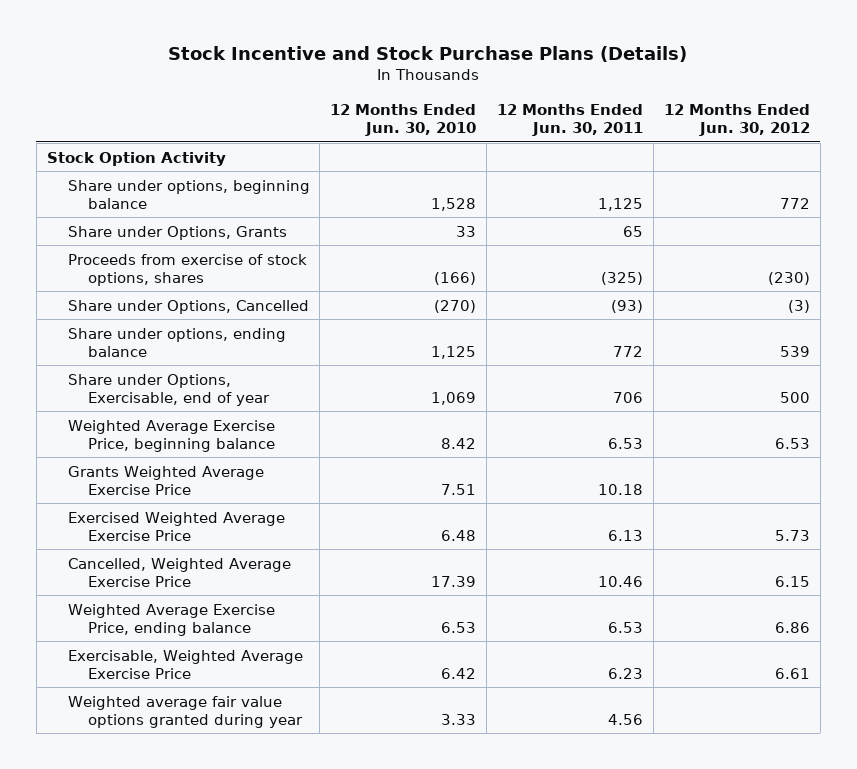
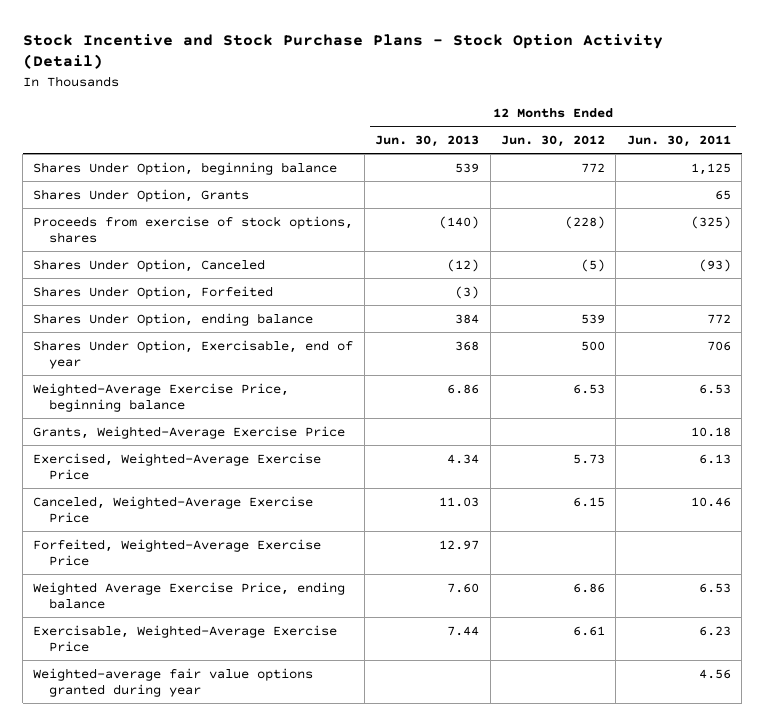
- Stock Incentive and Stock Purchase Plans (Details)
+ Stock Incentive and Stock Purchase Plans - Stock Option Activity (Detail)
- | 12 Months Ended Jun. 30, 2010 | 12 Months Ended Jun. 30, 2011 | 12 Months Ended Jun. 30, 2012
+ | 12 Months Ended Jun. 30, 2013 | 12 Months Ended Jun. 30, 2012 | 12 Months Ended Jun. 30, 2011
- Stock Option Activity
- Share under options, beginning balance | 1,528 | 1,125 | 772
- Share under Options, Grants | 33 | 65 |
- Proceeds from exercise of stock options, shares | (166) | (325) | (230)
- Share under Options, Cancelled | (270) | (93) | (3)
- Share under options, ending balance | 1,125 | 772 | 539
- Share under Options, Exercisable, end of year | 1,069 | 706 | 500
- Weighted Average Exercise Price, beginning balance | 8.42 | 6.53 | 6.53
- Grants Weighted Average Exercise Price | 7.51 | 10.18 |
- Exercised Weighted Average Exercise Price | 6.48 | 6.13 | 5.73
- Cancelled, Weighted Average Exercise Price | 17.39 | 10.46 | 6.15
+ Shares Under Option, beginning balance | 539 | 772 | 1,125
+ Shares Under Option, Grants | | | 65
+ Proceeds from exercise of stock options, shares | (140) | (228) | (325)
+ Shares Under Option, Canceled | (12) | (5) | (93)
+ Shares Under Option, Forfeited | (3) | |
+ Shares Under Option, ending balance | 384 | 539 | 772
+ Shares Under Option, Exercisable, end of year | 368 | 500 | 706
+ Weighted-Average Exercise Price, beginning balance | 6.86 | 6.53 | 6.53
+ Grants, Weighted-Average Exercise Price | | | 10.18
+ Exercised, Weighted-Average Exercise Price | 4.34 | 5.73 | 6.13
+ Canceled, Weighted-Average Exercise Price | 11.03 | 6.15 | 10.46
+ Forfeited, Weighted-Average Exercise Price | 12.97 | |
- Exercisable, Weighted Average Exercise Price | 6.42 | 6.23 | 6.61
- Weighted average fair value options granted during year | 3.33 | 4.56 |
+ Exercisable, Weighted-Average Exercise Price | 7.44 | 6.61 | 6.23
+ Weighted-average fair value options granted during year | | | 4.56

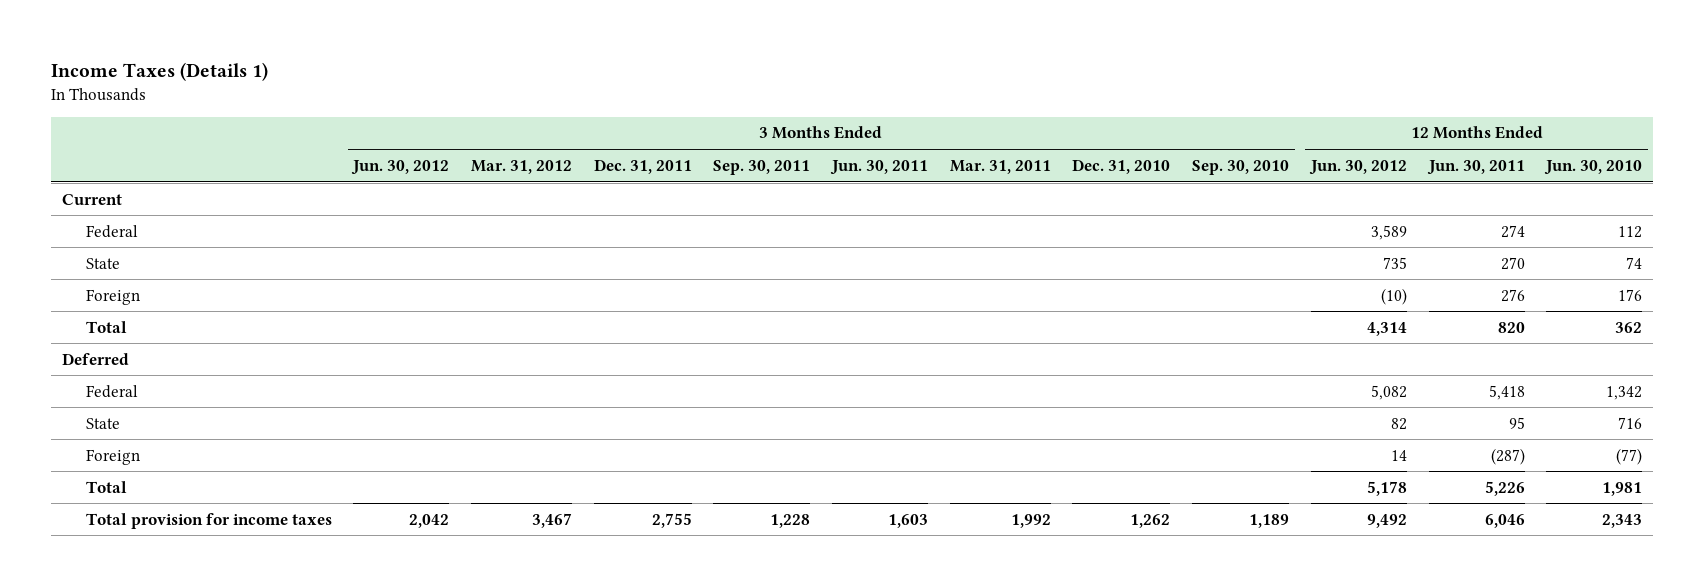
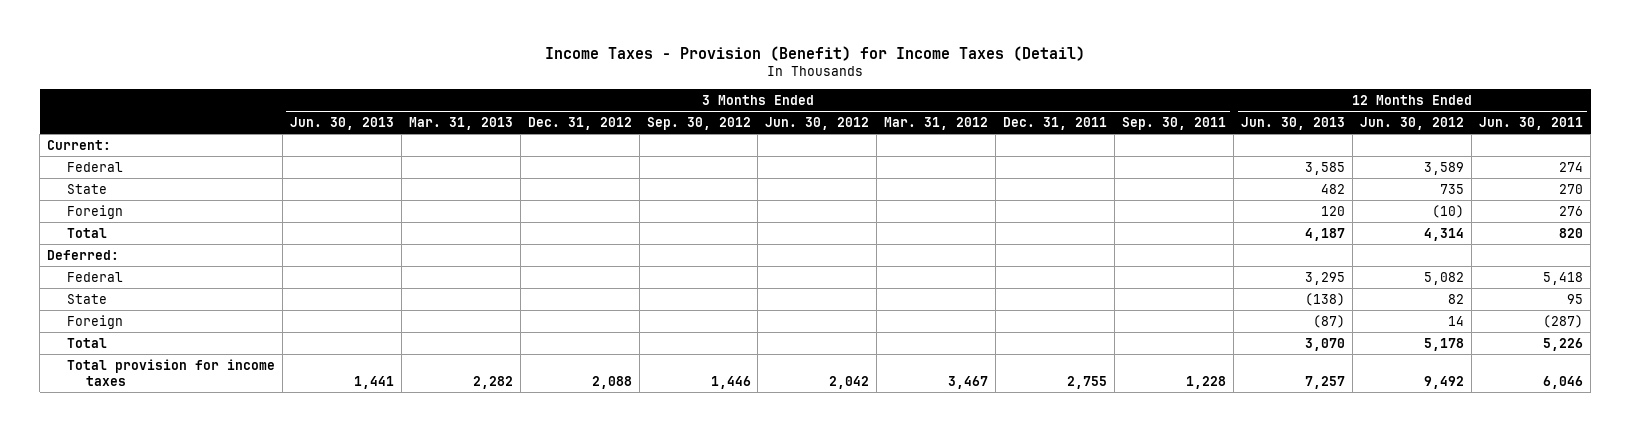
- Income Taxes (Details 1)
+ Income Taxes - Provision (Benefit) for Income Taxes (Detail)
- | 3 Months Ended Jun. 30, 2012 | 3 Months Ended Mar. 31, 2012 | 3 Months Ended Dec. 31, 2011 | 3 Months Ended Sep. 30, 2011 | 3 Months Ended Jun. 30, 2011 | 3 Months Ended Mar. 31, 2011 | 3 Months Ended Dec. 31, 2010 | 3 Months Ended Sep. 30, 2010 | 12 Months Ended Jun. 30, 2012 | 12 Months Ended Jun. 30, 2011 | 12 Months Ended Jun. 30, 2010
+ | 3 Months Ended Jun. 30, 2013 | 3 Months Ended Mar. 31, 2013 | 3 Months Ended Dec. 31, 2012 | 3 Months Ended Sep. 30, 2012 | 3 Months Ended Jun. 30, 2012 | 3 Months Ended Mar. 31, 2012 | 3 Months Ended Dec. 31, 2011 | 3 Months Ended Sep. 30, 2011 | 12 Months Ended Jun. 30, 2013 | 12 Months Ended Jun. 30, 2012 | 12 Months Ended Jun. 30, 2011
- Current
+ Current:
- Deferred
+ Deferred:

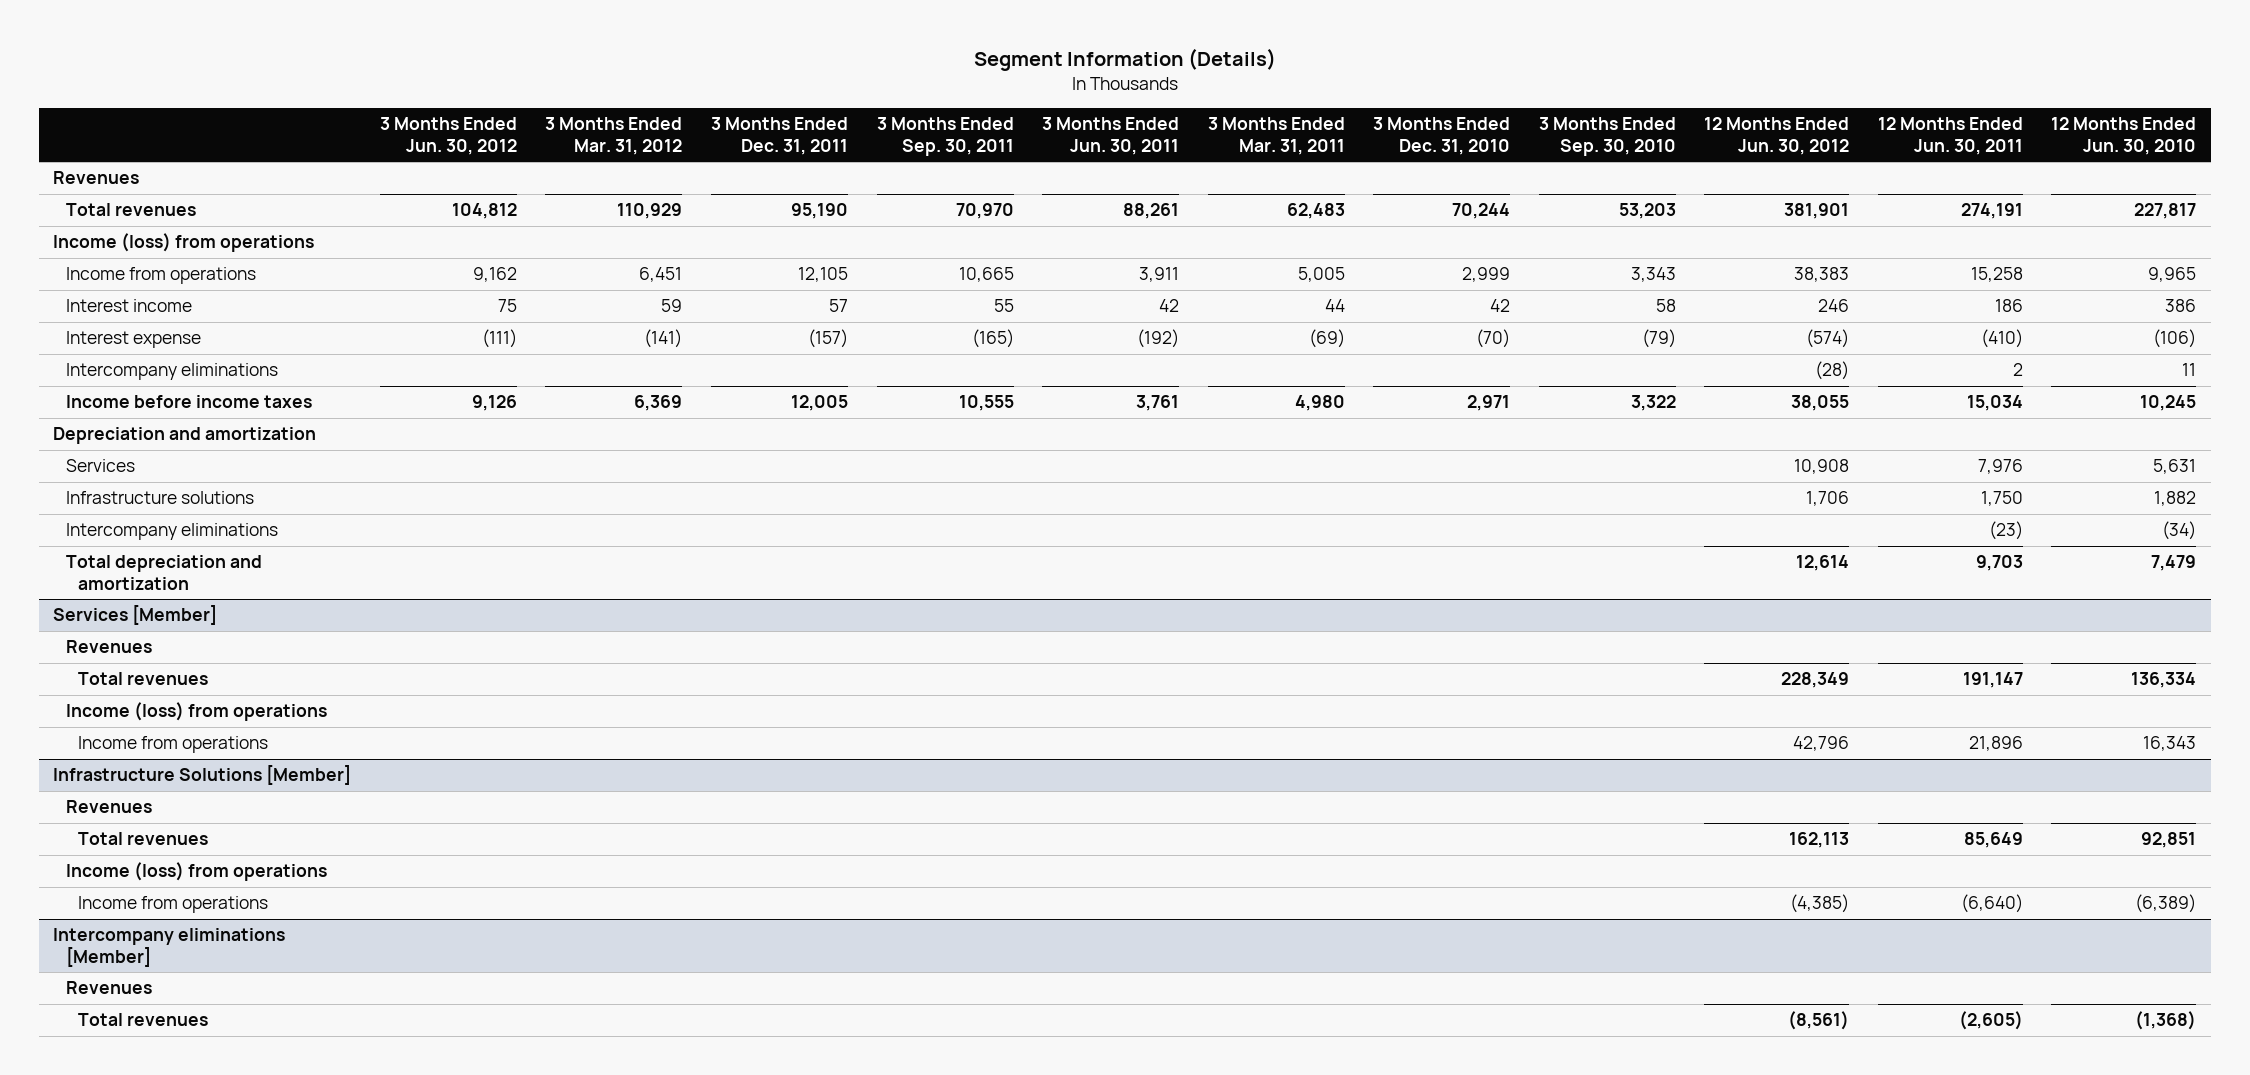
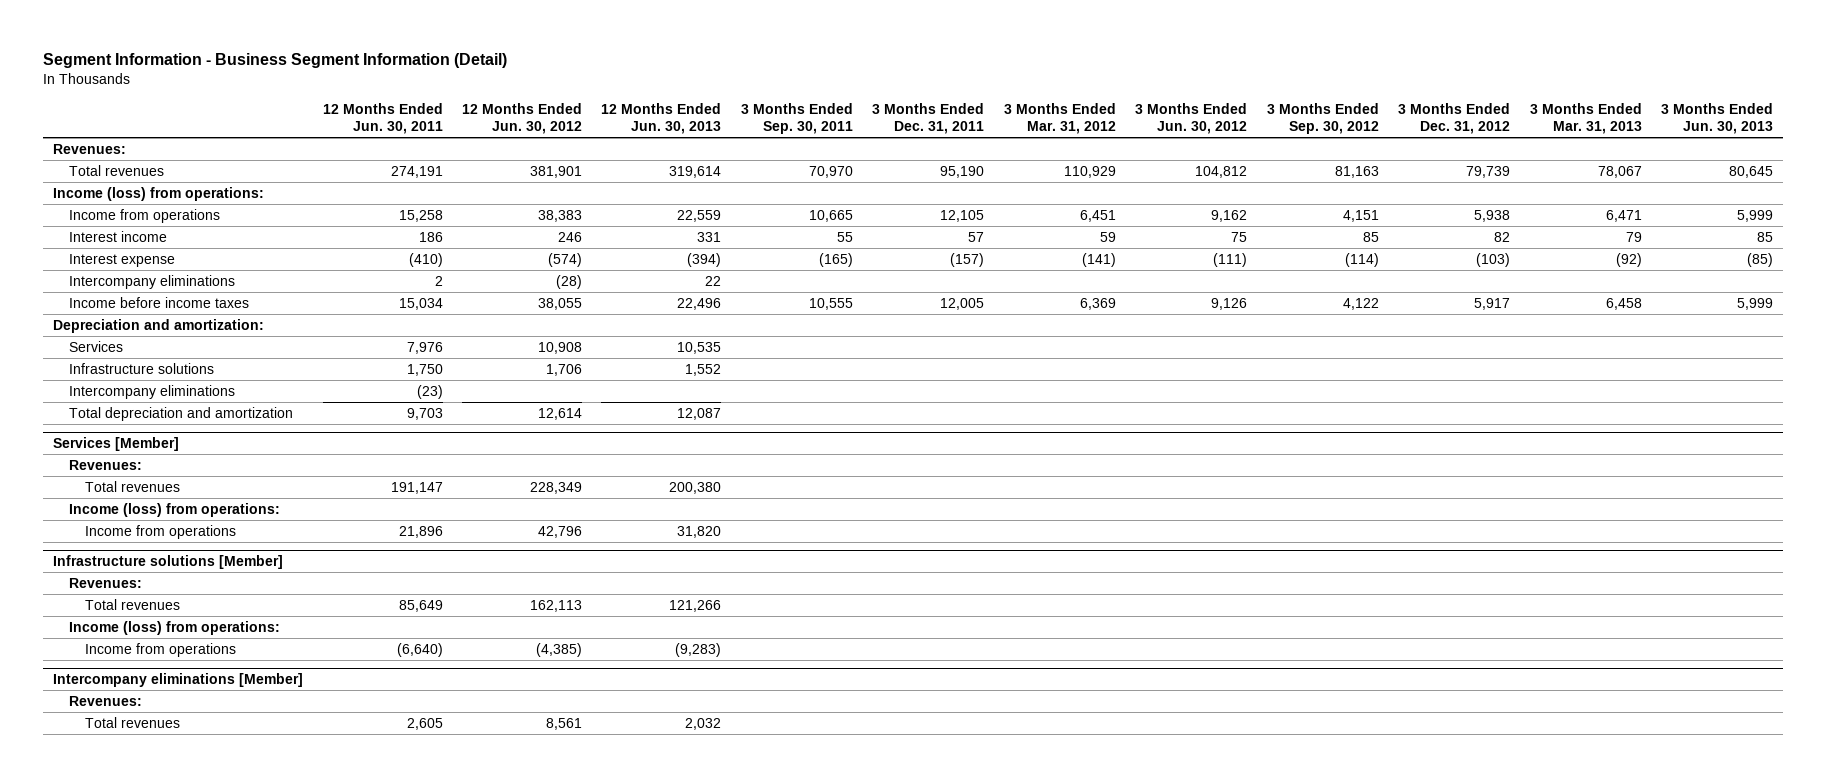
- Segment Information (Details)
+ Segment Information - Business Segment Information (Detail)
- | 3 Months Ended Jun. 30, 2012 | 3 Months Ended Mar. 31, 2012 | 3 Months Ended Dec. 31, 2011 | 3 Months Ended Sep. 30, 2011 | 3 Months Ended Jun. 30, 2011 | 3 Months Ended Mar. 31, 2011 | 3 Months Ended Dec. 31, 2010 | 3 Months Ended Sep. 30, 2010 | 12 Months Ended Jun. 30, 2012 | 12 Months Ended Jun. 30, 2011 | 12 Months Ended Jun. 30, 2010
+ | 12 Months Ended Jun. 30, 2011 | 12 Months Ended Jun. 30, 2012 | 12 Months Ended Jun. 30, 2013 | 3 Months Ended Sep. 30, 2011 | 3 Months Ended Dec. 31, 2011 | 3 Months Ended Mar. 31, 2012 | 3 Months Ended Jun. 30, 2012 | 3 Months Ended Sep. 30, 2012 | 3 Months Ended Dec. 31, 2012 | 3 Months Ended Mar. 31, 2013 | 3 Months Ended Jun. 30, 2013
- Revenues
+ Revenues:
- Income (loss) from operations
+ Income (loss) from operations:
- Depreciation and amortization
+ Depreciation and amortization:
@ Services [Member]
- Revenues
+ Revenues:
- Income (loss) from operations
+ Income (loss) from operations:
- Infrastructure Solutions [Member]
- Revenues
+ Infrastructure solutions [Member]
+ Revenues:
- Income (loss) from operations
+ Income (loss) from operations:
@ Intercompany eliminations [Member]
- Revenues
- Total revenues | | | | | | | | | (8,561) | (2,605) | (1,368)
+ Revenues:
+ Total revenues | 2,605 | 8,561 | 2,032 | | | | | | | |

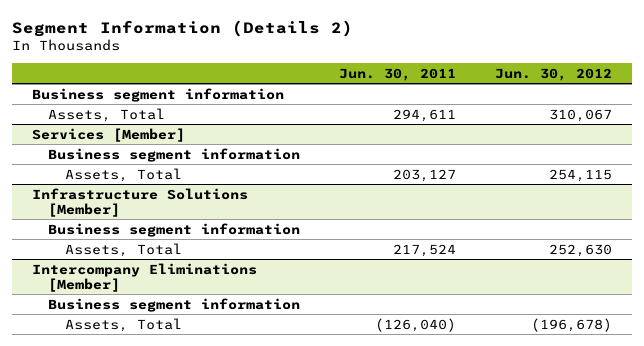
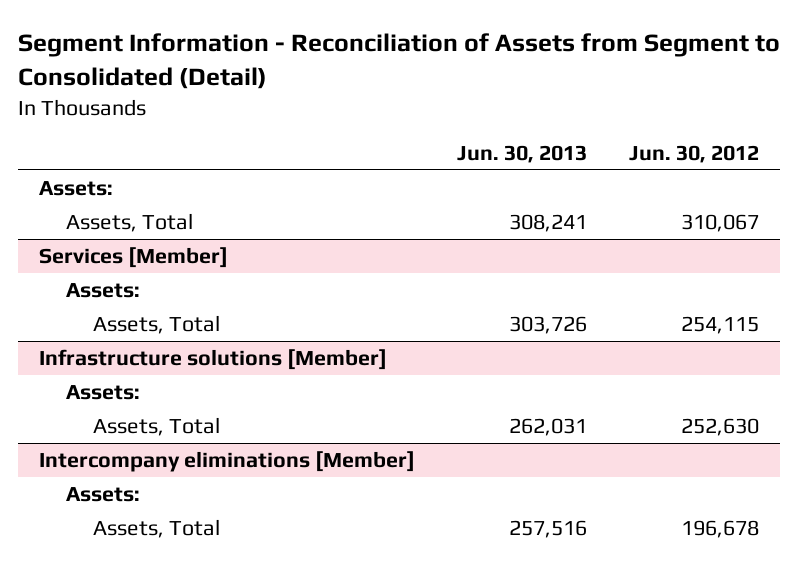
- Segment Information (Details 2)
+ Segment Information - Reconciliation of Assets from Segment to Consolidated (Detail)
- | Jun. 30, 2011 | Jun. 30, 2012
+ | Jun. 30, 2013 | Jun. 30, 2012
- Business segment information
+ Assets:
@ Services [Member]
- Business segment information
+ Assets:
- Infrastructure Solutions [Member]
- Business segment information
+ Infrastructure solutions [Member]
+ Assets:
- Intercompany Eliminations [Member]
- Business segment information
- Assets, Total | (126,040) | (196,678)
+ Intercompany eliminations [Member]
+ Assets:
+ Assets, Total | 257,516 | 196,678

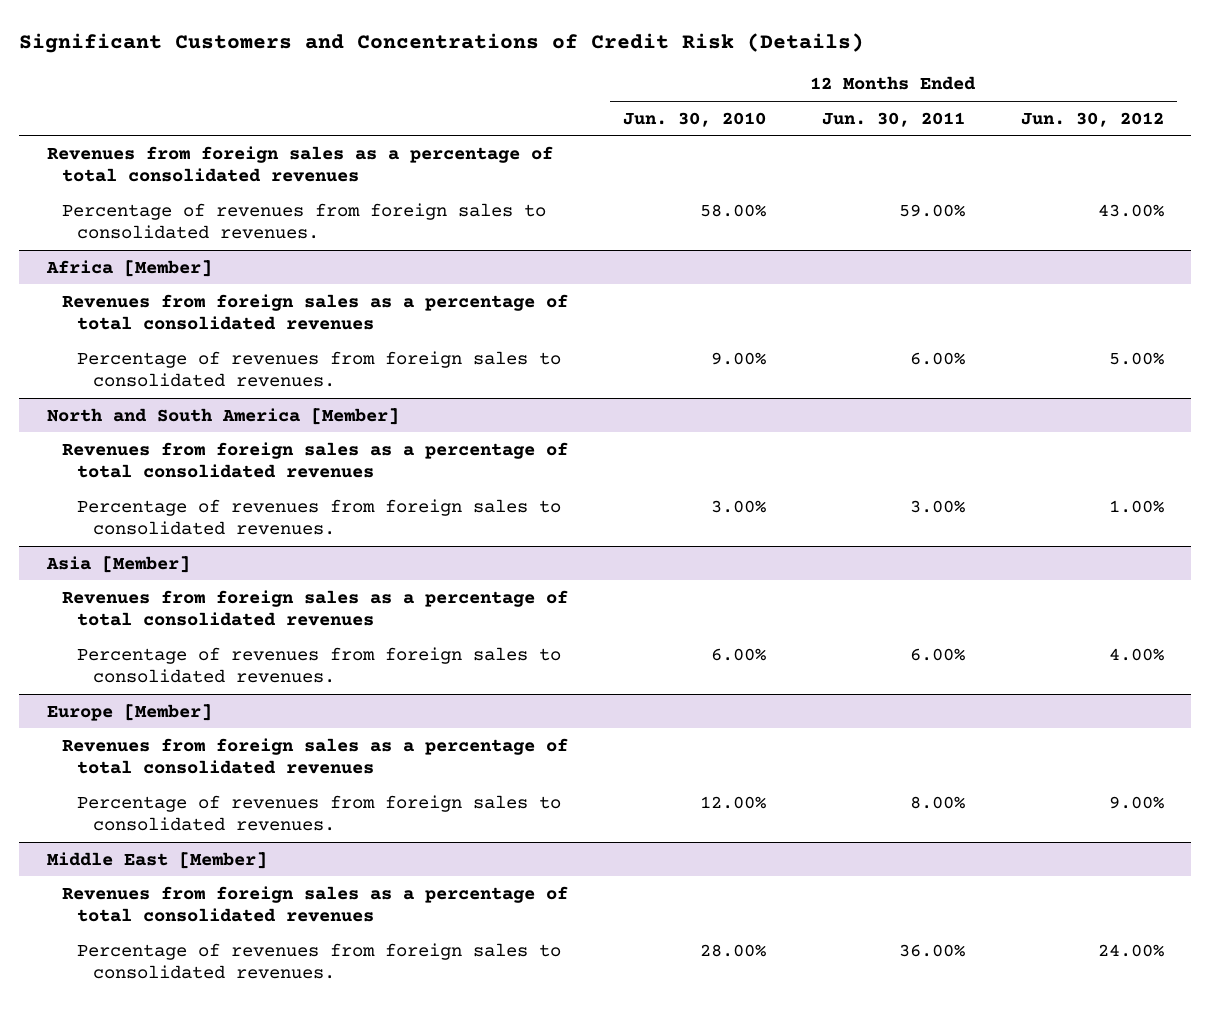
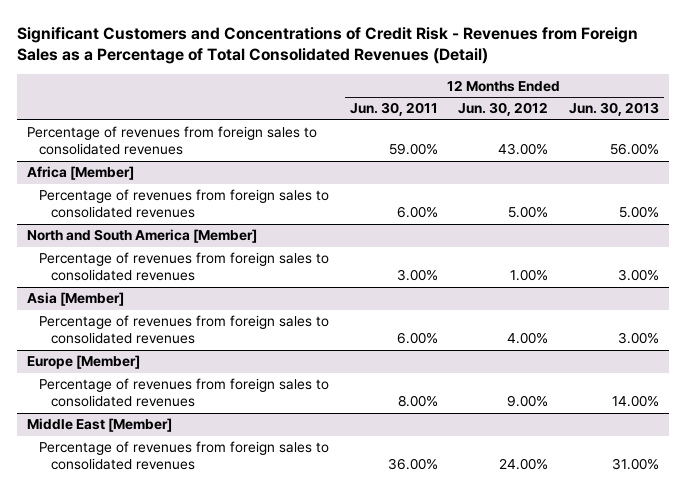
- Significant Customers and Concentrations of Credit Risk (Details)
+ Significant Customers and Concentrations of Credit Risk - Revenues from Foreign Sales as a Percentage of Total Consolidated Revenues (Detail)
- | 12 Months Ended Jun. 30, 2010 | 12 Months Ended Jun. 30, 2011 | 12 Months Ended Jun. 30, 2012
+ | 12 Months Ended Jun. 30, 2011 | 12 Months Ended Jun. 30, 2012 | 12 Months Ended Jun. 30, 2013
- Revenues from foreign sales as a percentage of total consolidated revenues
- Percentage of revenues from foreign sales to consolidated revenues. | 58.00% | 59.00% | 43.00%
+ Percentage of revenues from foreign sales to consolidated revenues | 59.00% | 43.00% | 56.00%
@ Africa [Member]
- Revenues from foreign sales as a percentage of total consolidated revenues
- Percentage of revenues from foreign sales to consolidated revenues. | 9.00% | 6.00% | 5.00%
+ Percentage of revenues from foreign sales to consolidated revenues | 6.00% | 5.00% | 5.00%
@ North and South America [Member]
- Revenues from foreign sales as a percentage of total consolidated revenues
- Percentage of revenues from foreign sales to consolidated revenues. | 3.00% | 3.00% | 1.00%
+ Percentage of revenues from foreign sales to consolidated revenues | 3.00% | 1.00% | 3.00%
@ Asia [Member]
- Revenues from foreign sales as a percentage of total consolidated revenues
- Percentage of revenues from foreign sales to consolidated revenues. | 6.00% | 6.00% | 4.00%
+ Percentage of revenues from foreign sales to consolidated revenues | 6.00% | 4.00% | 3.00%
@ Europe [Member]
- Revenues from foreign sales as a percentage of total consolidated revenues
- Percentage of revenues from foreign sales to consolidated revenues. | 12.00% | 8.00% | 9.00%
+ Percentage of revenues from foreign sales to consolidated revenues | 8.00% | 9.00% | 14.00%
@ Middle East [Member]
- Revenues from foreign sales as a percentage of total consolidated revenues
- Percentage of revenues from foreign sales to consolidated revenues. | 28.00% | 36.00% | 24.00%
+ Percentage of revenues from foreign sales to consolidated revenues | 36.00% | 24.00% | 31.00%

